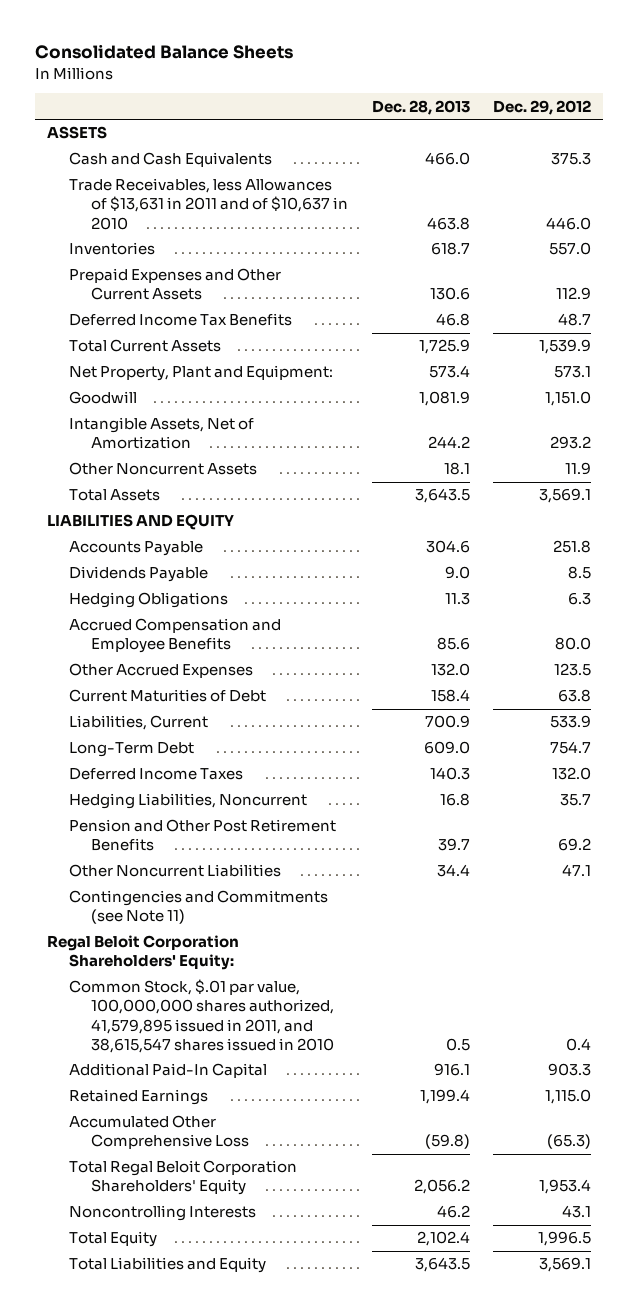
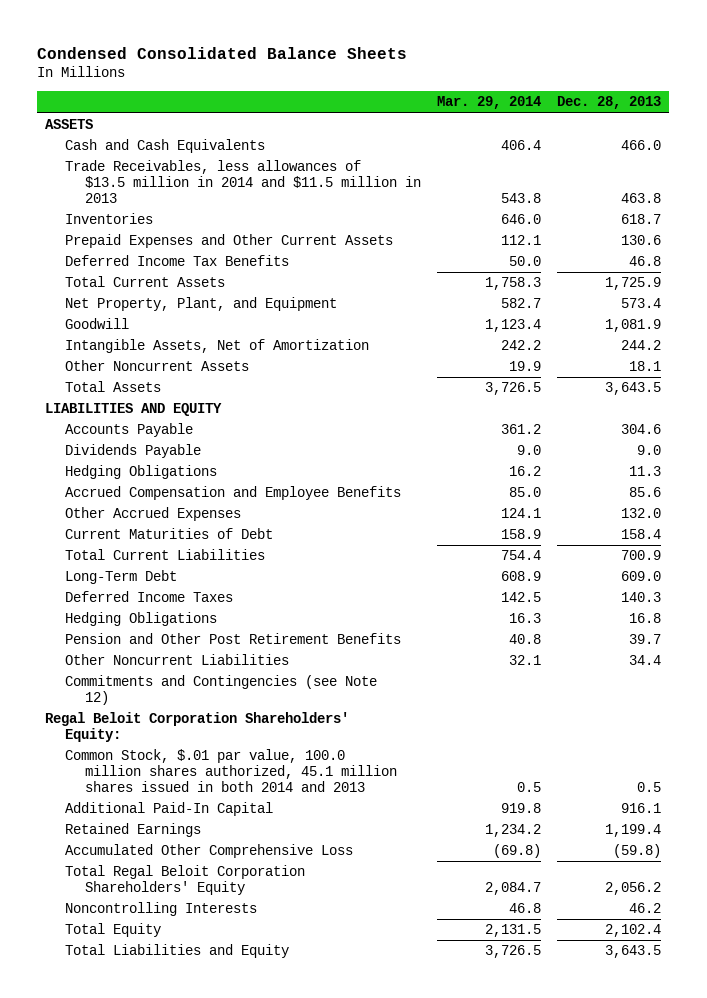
- Consolidated Balance Sheets
+ Condensed Consolidated Balance Sheets
- | Dec. 28, 2013 | Dec. 29, 2012
+ | Mar. 29, 2014 | Dec. 28, 2013
- Trade Receivables, less Allowances of $13,631 in 2011 and of $10,637 in 2010 | 463.8 | 446.0
+ Trade Receivables, less allowances of $13.5 million in 2014 and $11.5 million in 2013 | 543.8 | 463.8
- Net Property, Plant and Equipment: | 573.4 | 573.1
+ Net Property, Plant, and Equipment | 582.7 | 573.4
- Liabilities, Current | 700.9 | 533.9
+ Total Current Liabilities | 754.4 | 700.9
- Hedging Liabilities, Noncurrent | 16.8 | 35.7
+ Hedging Obligations | 16.3 | 16.8
- Contingencies and Commitments (see Note 11)
+ Commitments and Contingencies (see Note 12)
- Common Stock, $.01 par value, 100,000,000 shares authorized, 41,579,895 issued in 2011, and 38,615,547 shares issued in 2010 | 0.5 | 0.4
+ Common Stock, $.01 par value, 100.0 million shares authorized, 45.1 million shares issued in both 2014 and 2013 | 0.5 | 0.5

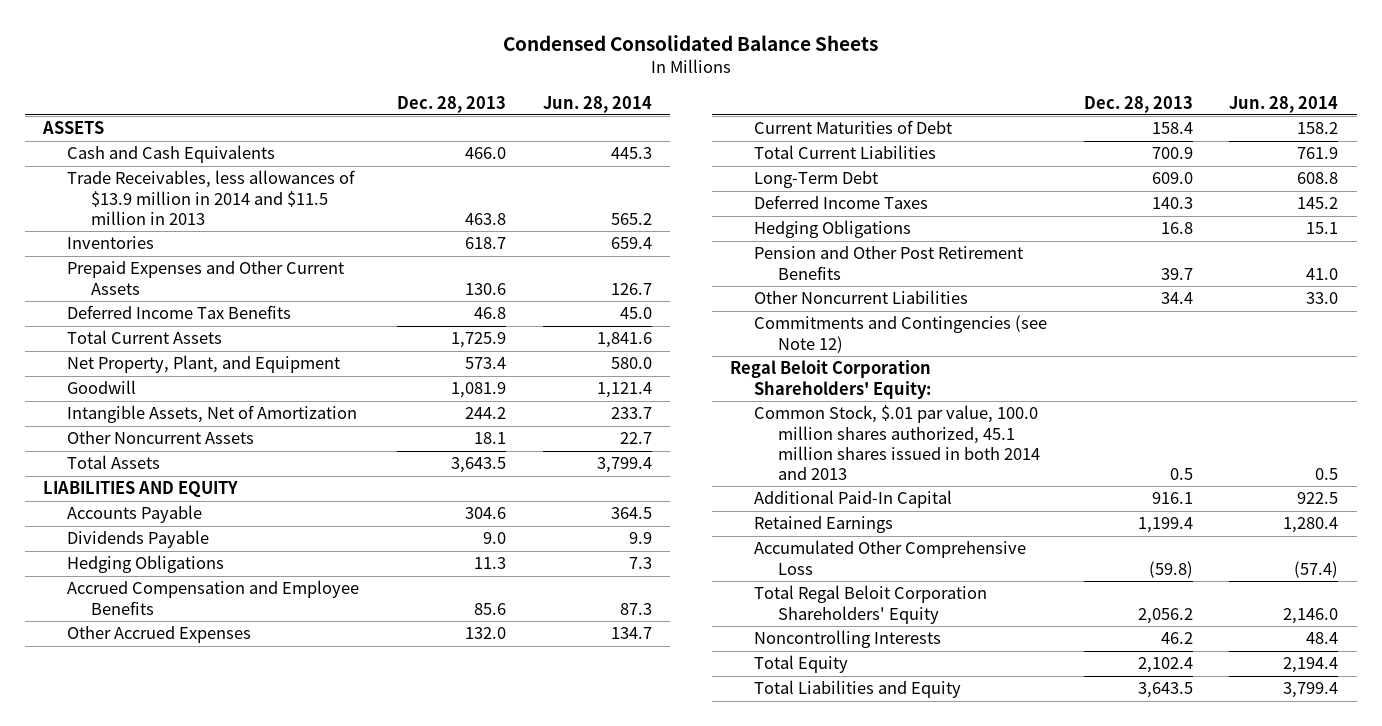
- | Mar. 29, 2014 | Dec. 28, 2013
+ | Dec. 28, 2013 | Jun. 28, 2014
- Trade Receivables, less allowances of $13.5 million in 2014 and $11.5 million in 2013 | 543.8 | 463.8
+ Trade Receivables, less allowances of $13.9 million in 2014 and $11.5 million in 2013 | 463.8 | 565.2

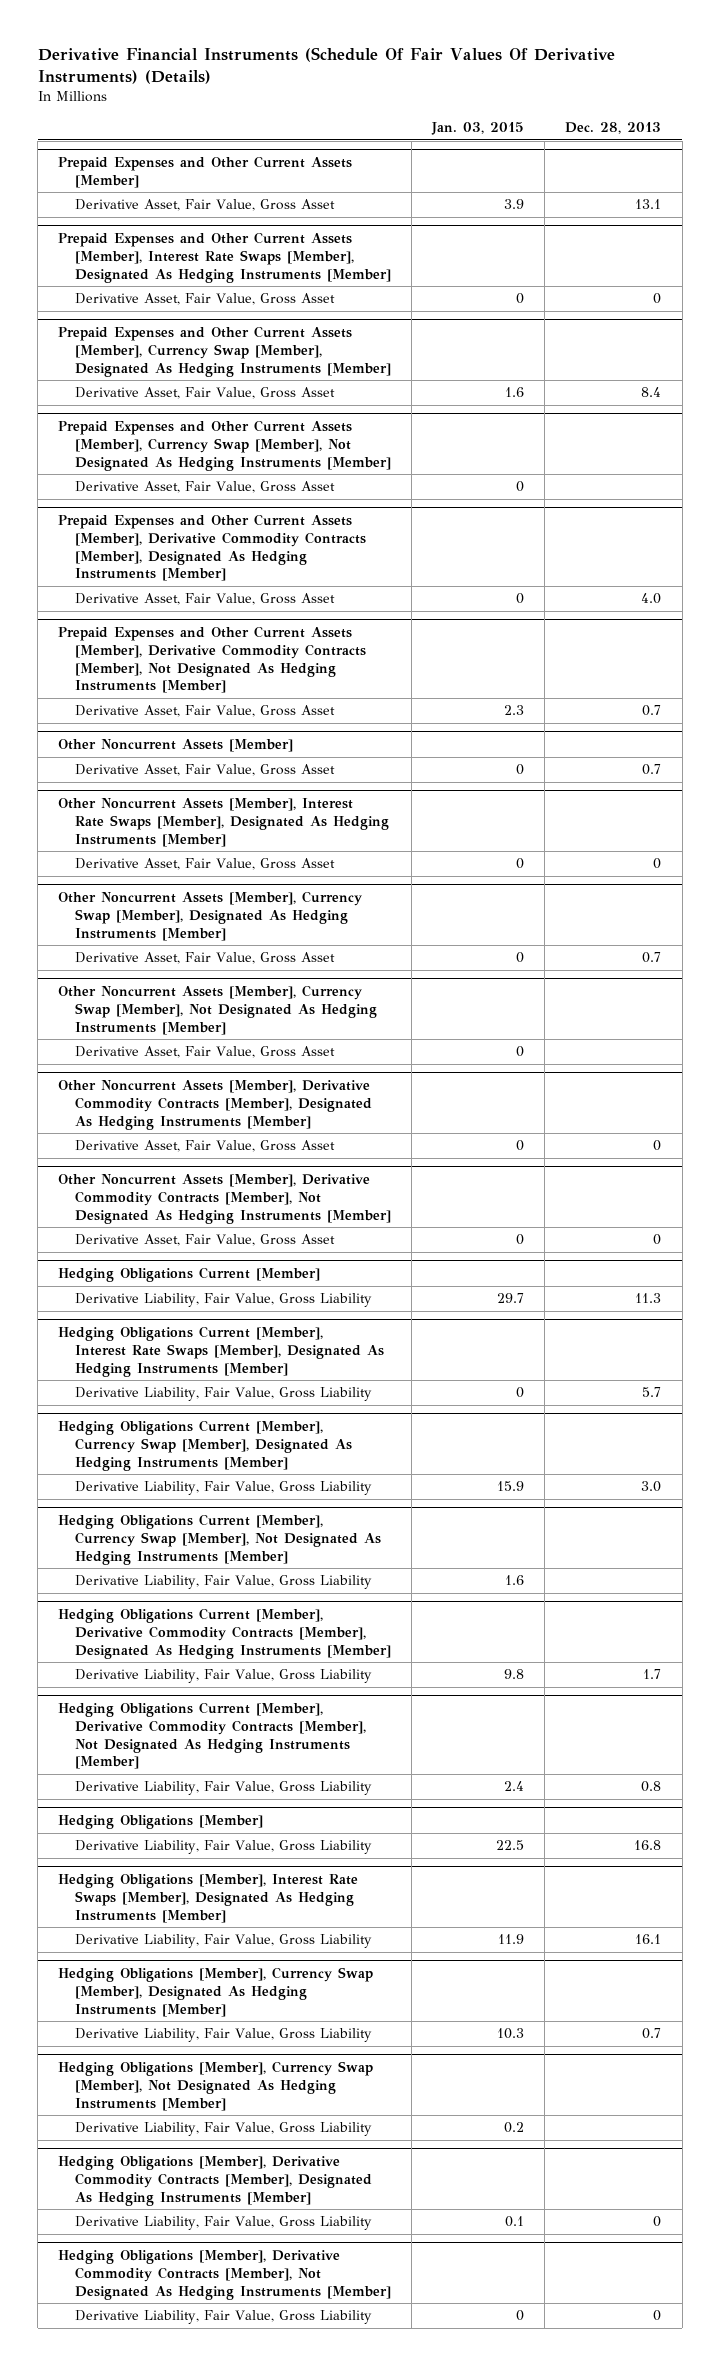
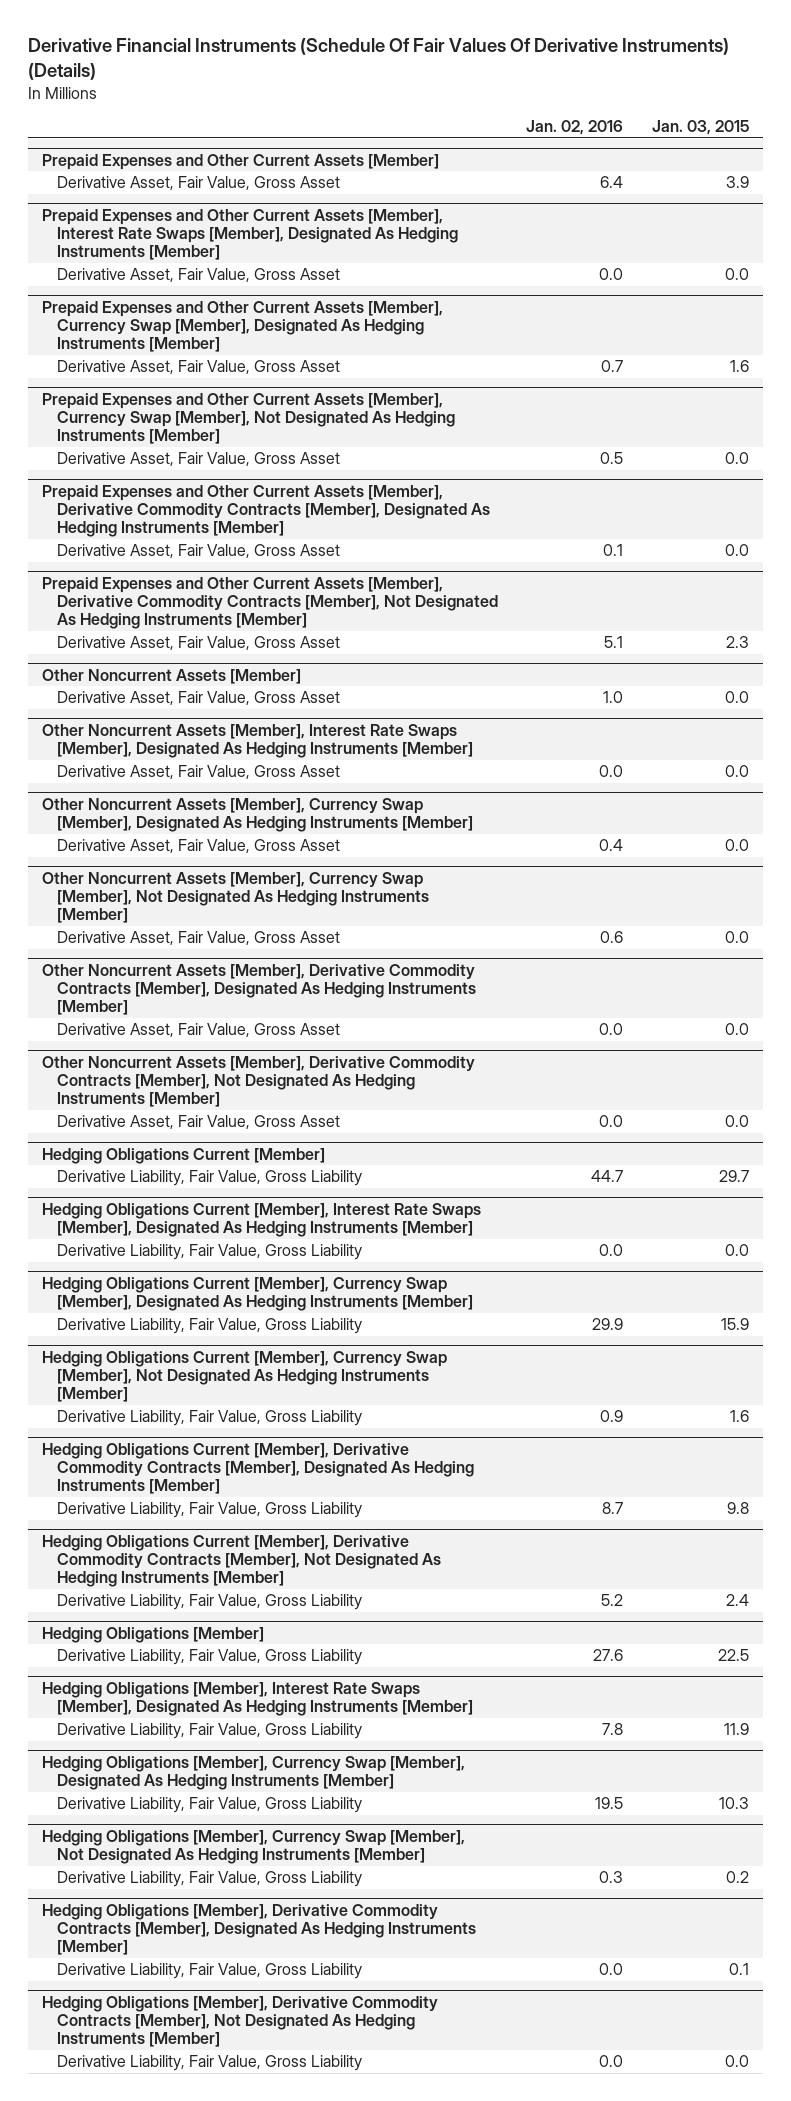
- | Jan. 03, 2015 | Dec. 28, 2013
+ | Jan. 02, 2016 | Jan. 03, 2015
@ Prepaid Expenses and Other Current Assets [Member], Interest Rate Swaps [Member], Designated As Hedging Instruments [Member]
- Derivative Asset, Fair Value, Gross Asset | 0 | 0
+ Derivative Asset, Fair Value, Gross Asset | 0.0 | 0.0
@ Prepaid Expenses and Other Current Assets [Member], Currency Swap [Member], Not Designated As Hedging Instruments [Member]
- Derivative Asset, Fair Value, Gross Asset | 0 |
+ Derivative Asset, Fair Value, Gross Asset | 0.5 | 0.0
@ Prepaid Expenses and Other Current Assets [Member], Derivative Commodity Contracts [Member], Designated As Hedging Instruments [Member]
- Derivative Asset, Fair Value, Gross Asset | 0 | 4.0
+ Derivative Asset, Fair Value, Gross Asset | 0.1 | 0.0
@ Other Noncurrent Assets [Member]
- Derivative Asset, Fair Value, Gross Asset | 0 | 0.7
+ Derivative Asset, Fair Value, Gross Asset | 1.0 | 0.0
@ Other Noncurrent Assets [Member], Interest Rate Swaps [Member], Designated As Hedging Instruments [Member]
- Derivative Asset, Fair Value, Gross Asset | 0 | 0
+ Derivative Asset, Fair Value, Gross Asset | 0.0 | 0.0
@ Other Noncurrent Assets [Member], Currency Swap [Member], Designated As Hedging Instruments [Member]
- Derivative Asset, Fair Value, Gross Asset | 0 | 0.7
+ Derivative Asset, Fair Value, Gross Asset | 0.4 | 0.0
@ Other Noncurrent Assets [Member], Currency Swap [Member], Not Designated As Hedging Instruments [Member]
- Derivative Asset, Fair Value, Gross Asset | 0 |
+ Derivative Asset, Fair Value, Gross Asset | 0.6 | 0.0
@ Other Noncurrent Assets [Member], Derivative Commodity Contracts [Member], Designated As Hedging Instruments [Member]
- Derivative Asset, Fair Value, Gross Asset | 0 | 0
+ Derivative Asset, Fair Value, Gross Asset | 0.0 | 0.0
@ Other Noncurrent Assets [Member], Derivative Commodity Contracts [Member], Not Designated As Hedging Instruments [Member]
- Derivative Asset, Fair Value, Gross Asset | 0 | 0
+ Derivative Asset, Fair Value, Gross Asset | 0.0 | 0.0
@ Hedging Obligations Current [Member], Interest Rate Swaps [Member], Designated As Hedging Instruments [Member]
- Derivative Liability, Fair Value, Gross Liability | 0 | 5.7
+ Derivative Liability, Fair Value, Gross Liability | 0.0 | 0.0
@ Hedging Obligations [Member], Derivative Commodity Contracts [Member], Not Designated As Hedging Instruments [Member]
- Derivative Liability, Fair Value, Gross Liability | 0 | 0
+ Derivative Liability, Fair Value, Gross Liability | 0.0 | 0.0

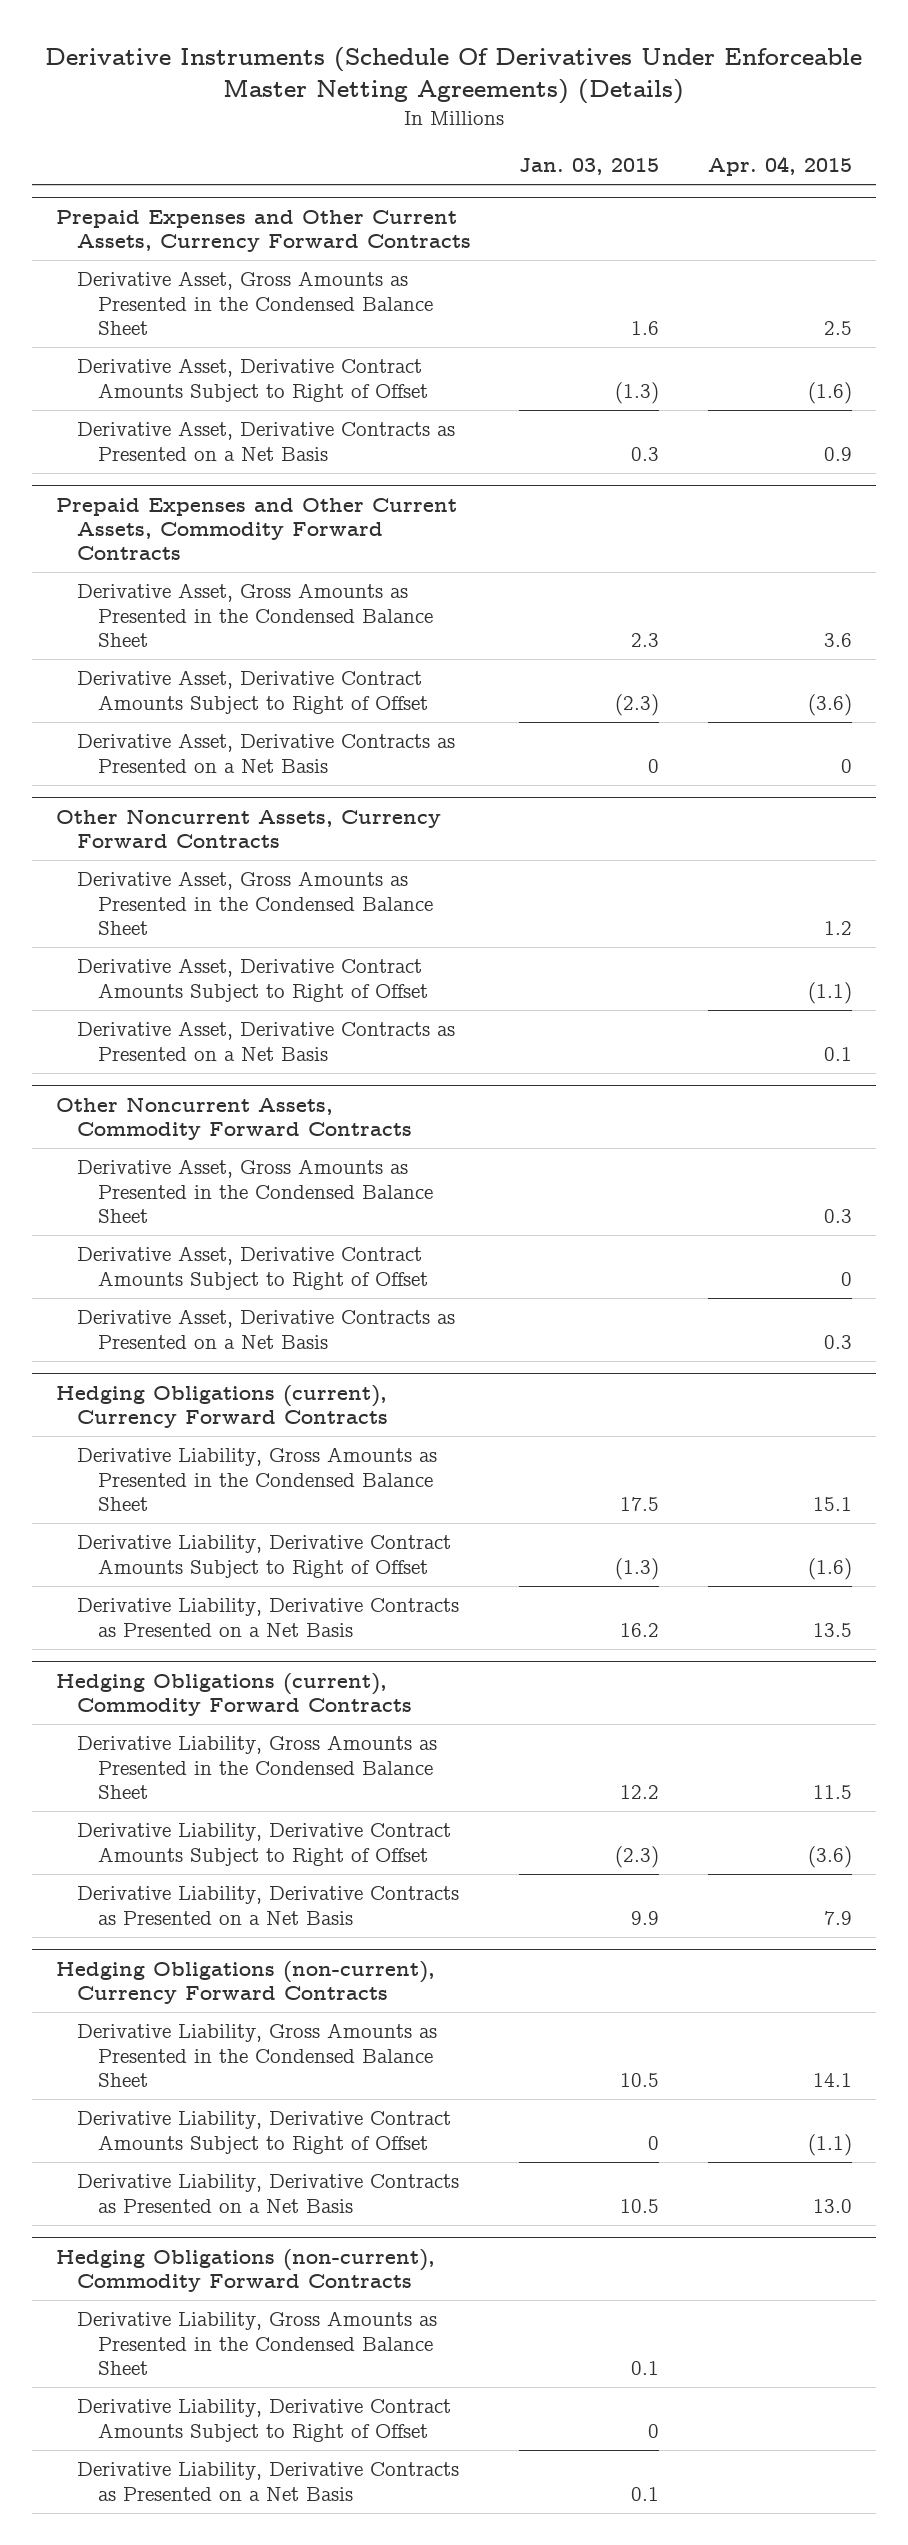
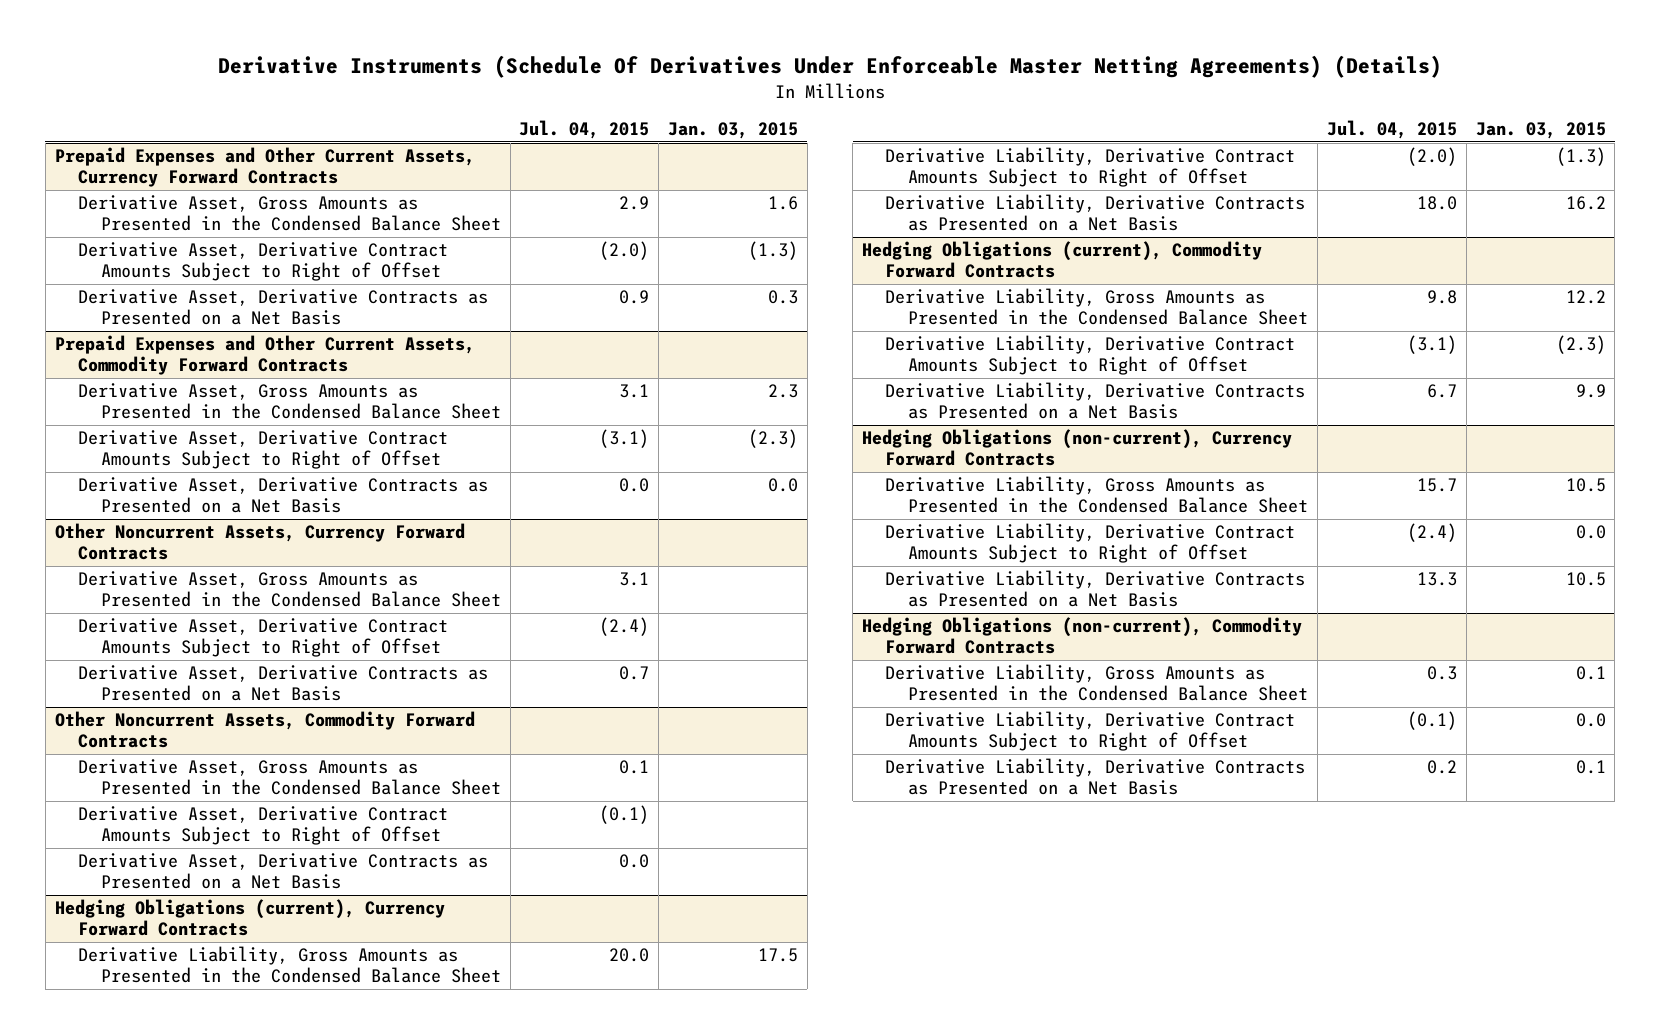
- | Jan. 03, 2015 | Apr. 04, 2015
+ | Jul. 04, 2015 | Jan. 03, 2015
@ Prepaid Expenses and Other Current Assets, Commodity Forward Contracts
- Derivative Asset, Derivative Contracts as Presented on a Net Basis | 0 | 0
+ Derivative Asset, Derivative Contracts as Presented on a Net Basis | 0.0 | 0.0
@ Hedging Obligations (non-current), Currency Forward Contracts
- Derivative Liability, Derivative Contract Amounts Subject to Right of Offset | 0 | (1.1)
+ Derivative Liability, Derivative Contract Amounts Subject to Right of Offset | (2.4) | 0.0
@ Hedging Obligations (non-current), Commodity Forward Contracts
- Derivative Liability, Derivative Contract Amounts Subject to Right of Offset | 0 |
+ Derivative Liability, Derivative Contract Amounts Subject to Right of Offset | (0.1) | 0.0

